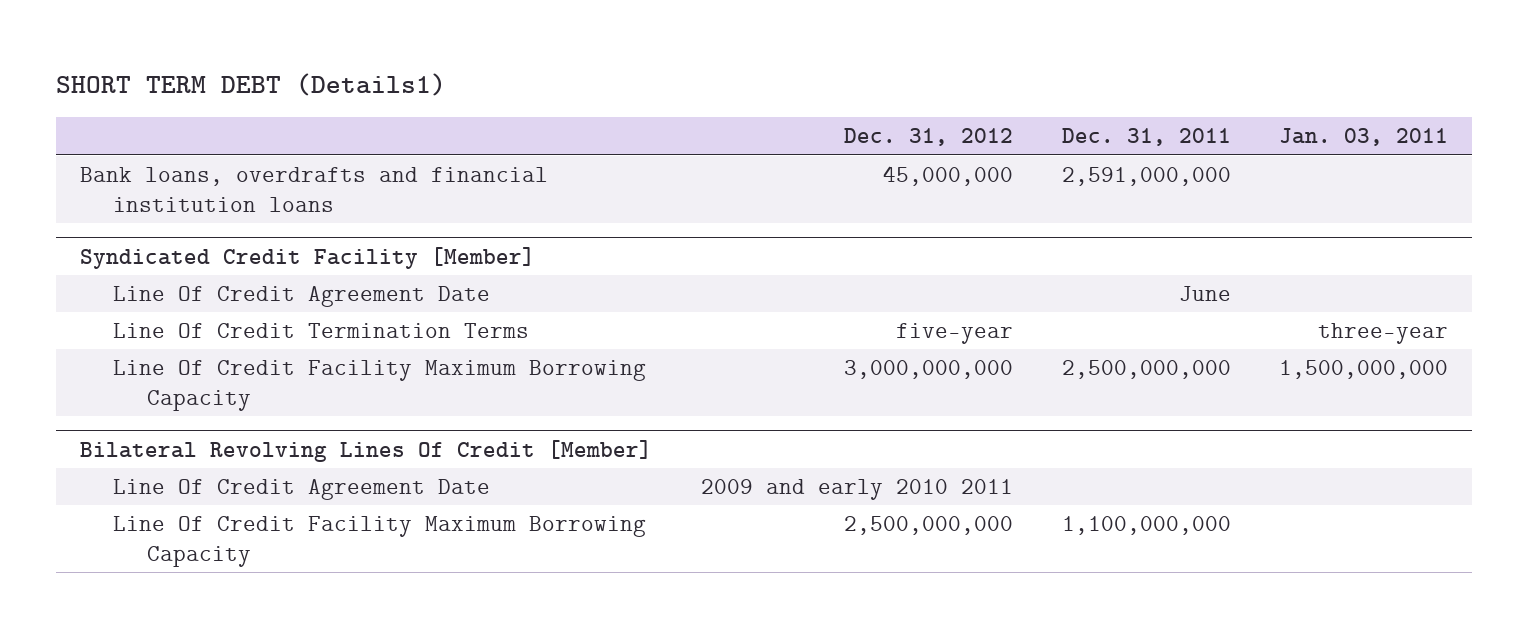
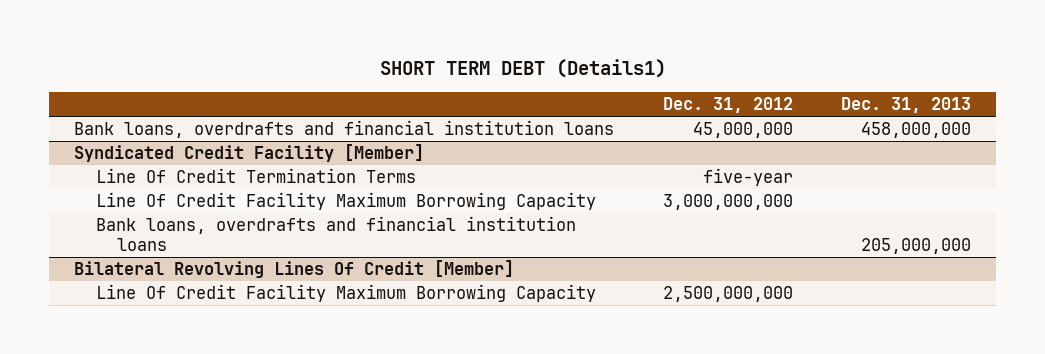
- | Dec. 31, 2012 | Dec. 31, 2011 | Jan. 03, 2011
+ | Dec. 31, 2012 | Dec. 31, 2013
@ Syndicated Credit Facility [Member]
- Line Of Credit Agreement Date | | June |
+ Bank loans, overdrafts and financial institution loans | | 205,000,000
@ Bilateral Revolving Lines Of Credit [Member]
- Line Of Credit Agreement Date | 2009 and early 2010 2011 | |

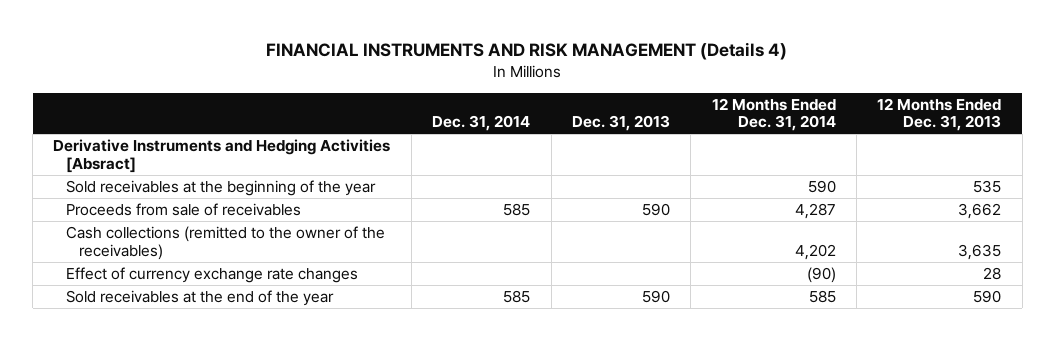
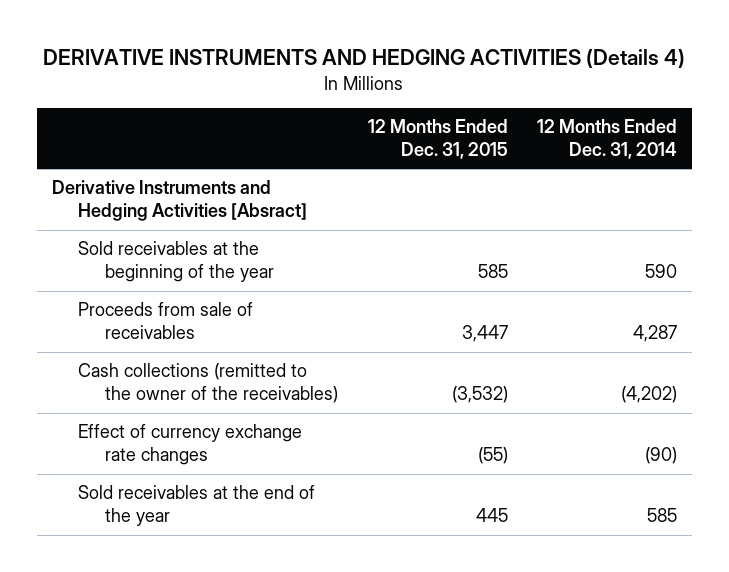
- FINANCIAL INSTRUMENTS AND RISK MANAGEMENT (Details 4)
+ DERIVATIVE INSTRUMENTS AND HEDGING ACTIVITIES (Details 4)
- | Dec. 31, 2014 | Dec. 31, 2013 | 12 Months Ended Dec. 31, 2014 | 12 Months Ended Dec. 31, 2013
+ | 12 Months Ended Dec. 31, 2015 | 12 Months Ended Dec. 31, 2014
- Cash collections (remitted to the owner of the receivables) | | | 4,202 | 3,635
+ Cash collections (remitted to the owner of the receivables) | (3,532) | (4,202)

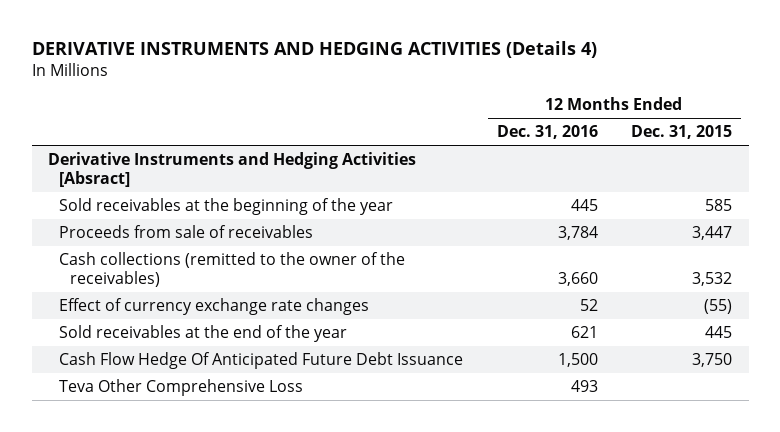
- | 12 Months Ended Dec. 31, 2015 | 12 Months Ended Dec. 31, 2014
+ | 12 Months Ended Dec. 31, 2016 | 12 Months Ended Dec. 31, 2015
- Cash collections (remitted to the owner of the receivables) | (3,532) | (4,202)
+ Cash collections (remitted to the owner of the receivables) | 3,660 | 3,532
+ Cash Flow Hedge Of Anticipated Future Debt Issuance | 1,500 | 3,750
+ Teva Other Comprehensive Loss | 493 |

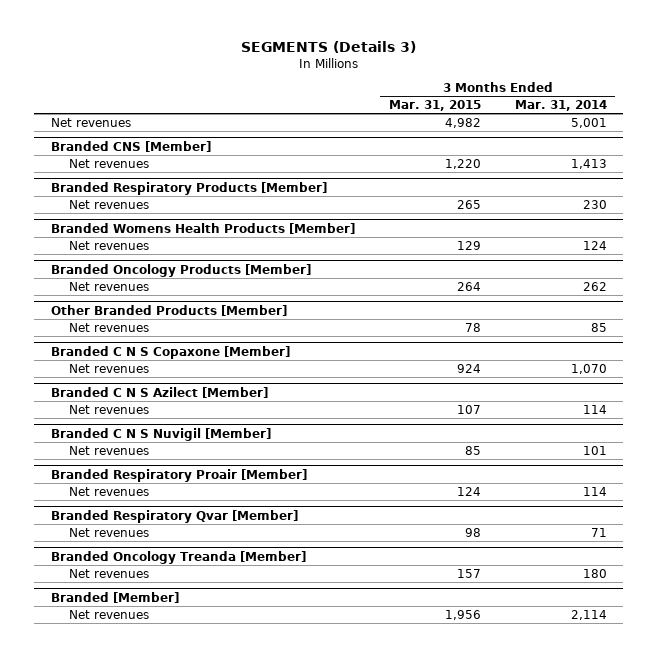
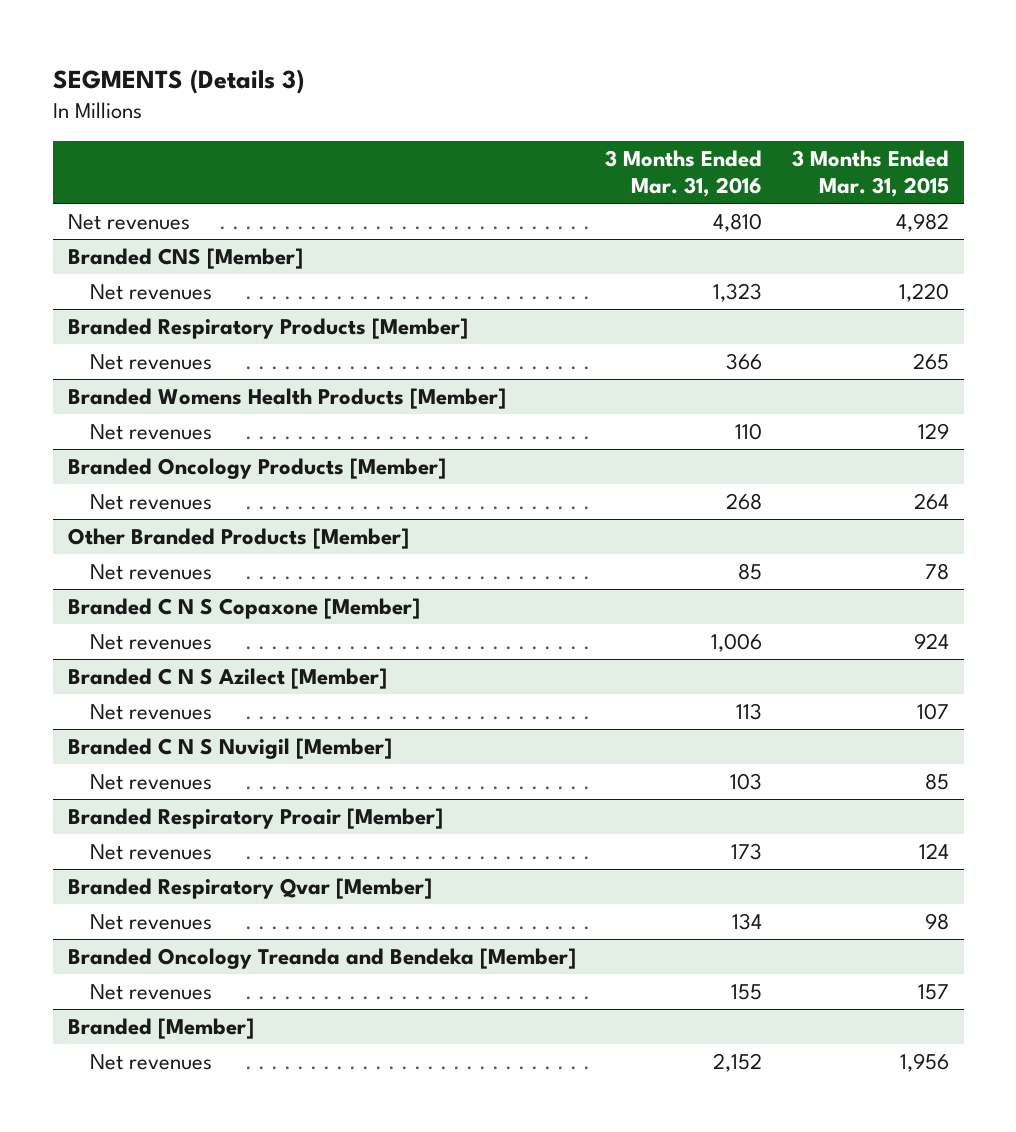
- | 3 Months Ended Mar. 31, 2015 | 3 Months Ended Mar. 31, 2014
+ | 3 Months Ended Mar. 31, 2016 | 3 Months Ended Mar. 31, 2015
- Branded Oncology Treanda [Member]
+ Branded Oncology Treanda and Bendeka [Member]

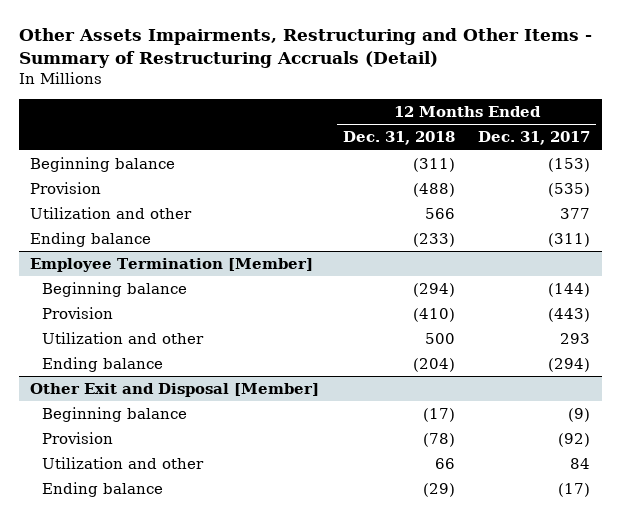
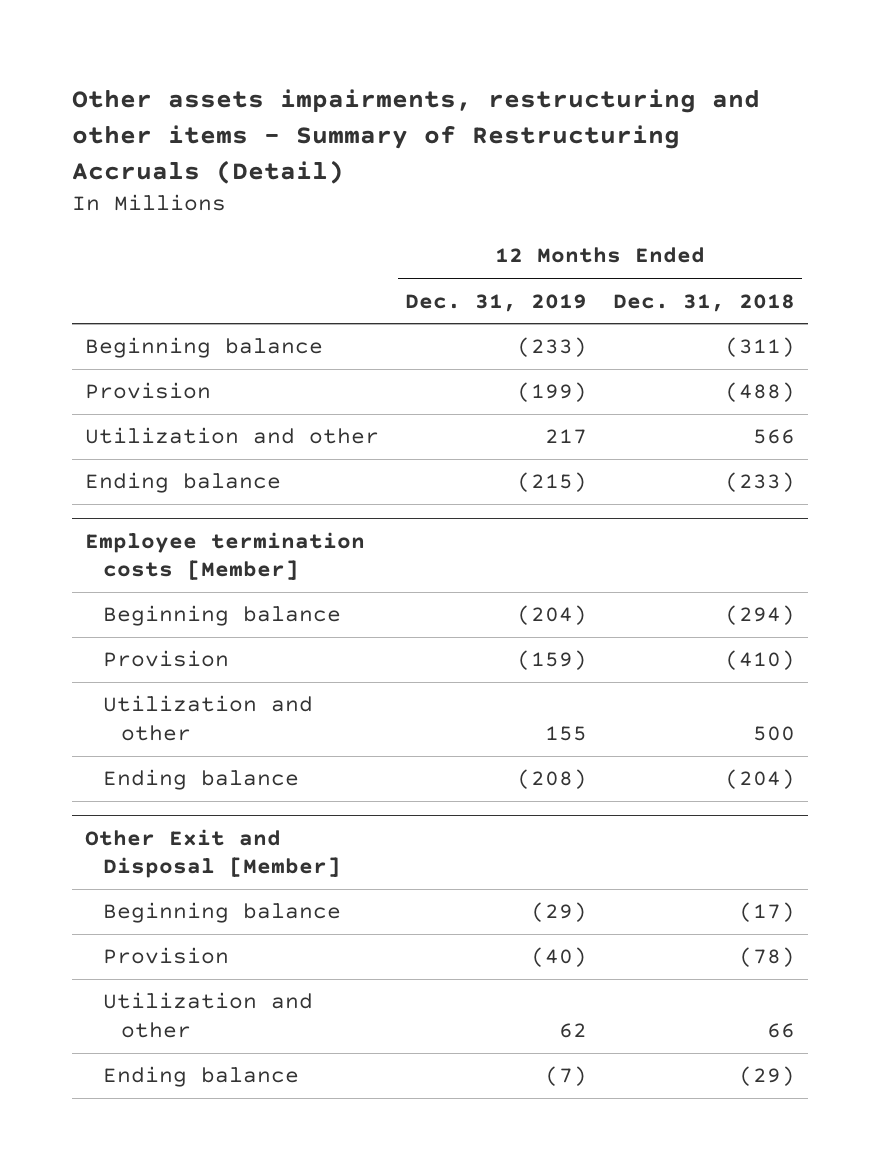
- Other Assets Impairments, Restructuring and Other Items - Summary of Restructuring Accruals (Detail)
+ Other assets impairments, restructuring and other items - Summary of Restructuring Accruals (Detail)
- | 12 Months Ended Dec. 31, 2018 | 12 Months Ended Dec. 31, 2017
+ | 12 Months Ended Dec. 31, 2019 | 12 Months Ended Dec. 31, 2018
- Employee Termination [Member]
+ Employee termination costs [Member]

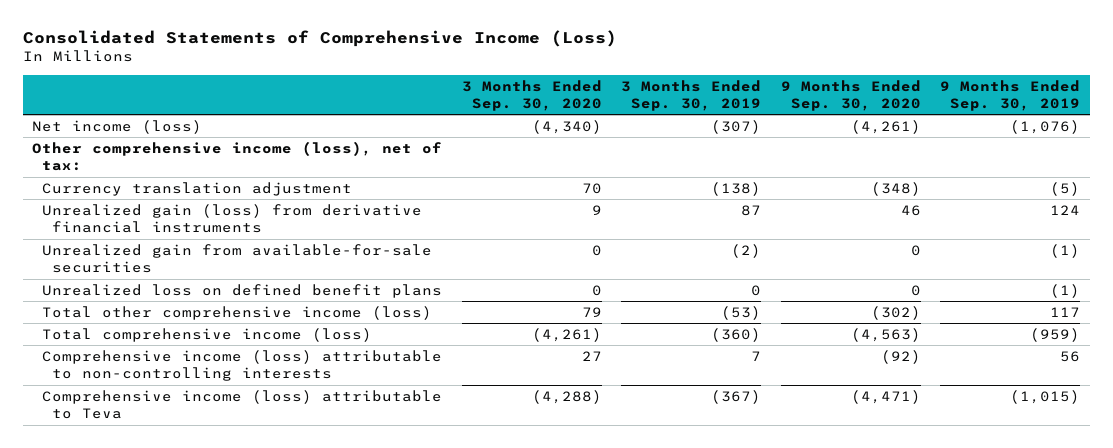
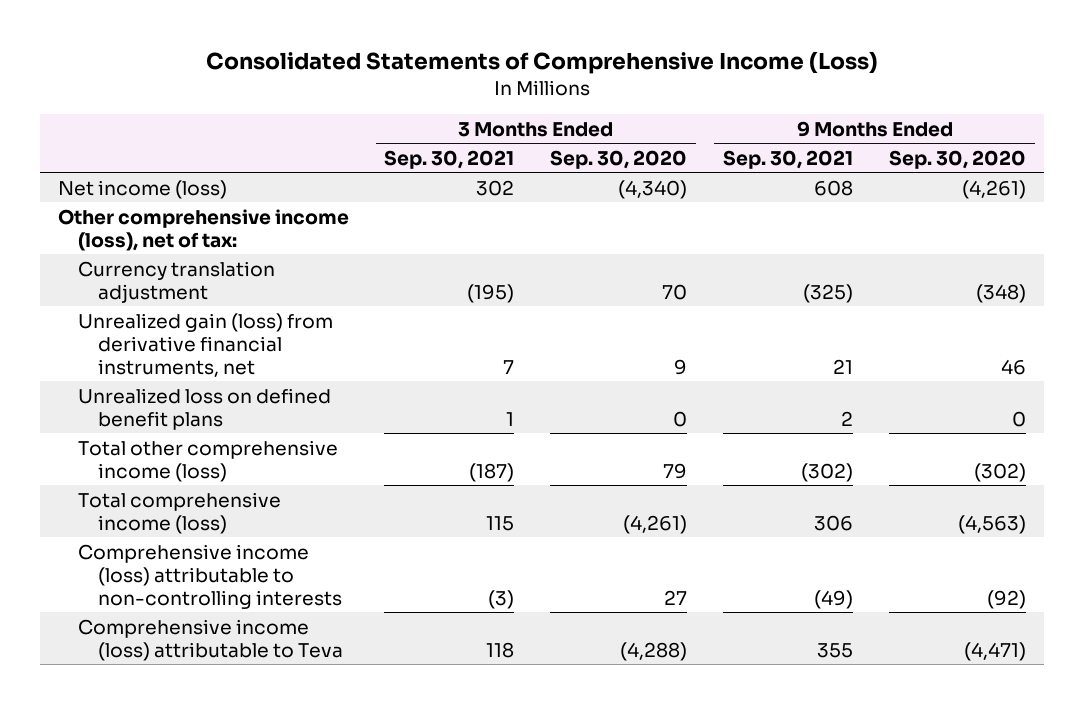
- | 3 Months Ended Sep. 30, 2020 | 3 Months Ended Sep. 30, 2019 | 9 Months Ended Sep. 30, 2020 | 9 Months Ended Sep. 30, 2019
+ | 3 Months Ended Sep. 30, 2021 | 3 Months Ended Sep. 30, 2020 | 9 Months Ended Sep. 30, 2021 | 9 Months Ended Sep. 30, 2020
- Unrealized gain (loss) from derivative financial instruments | 9 | 87 | 46 | 124
- Unrealized gain from available-for-sale securities | 0 | (2) | 0 | (1)
+ Unrealized gain (loss) from derivative financial instruments, net | 7 | 9 | 21 | 46

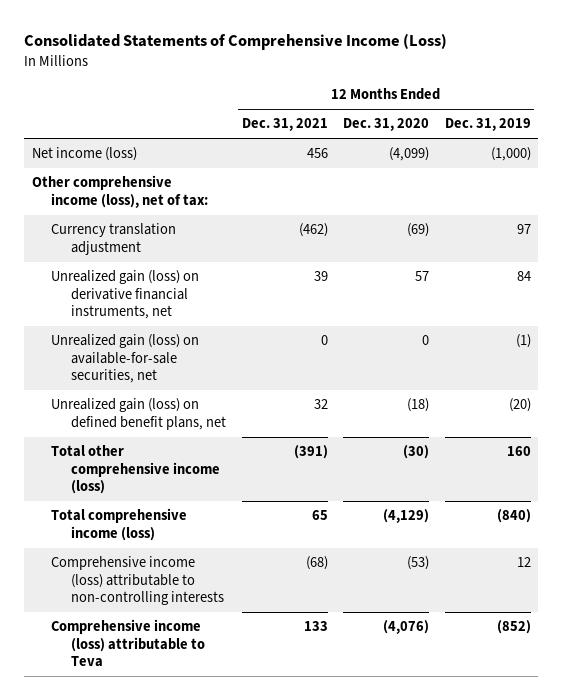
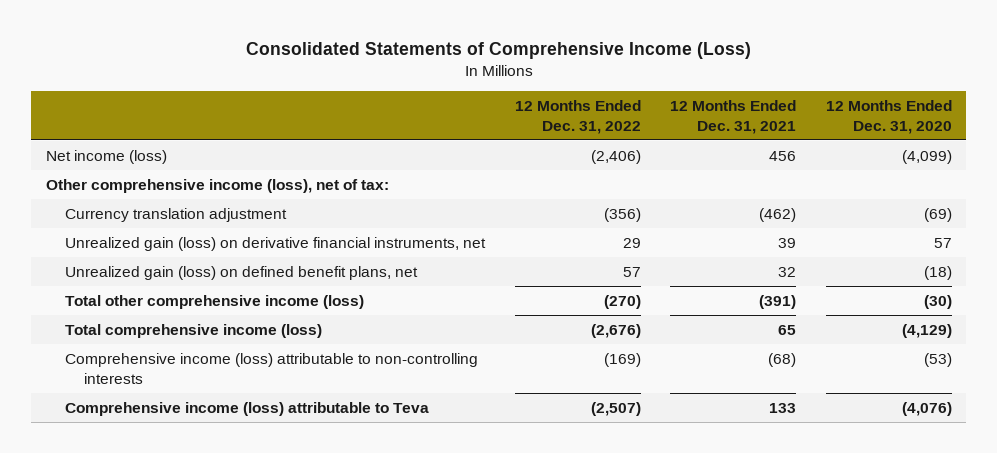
- | 12 Months Ended Dec. 31, 2021 | 12 Months Ended Dec. 31, 2020 | 12 Months Ended Dec. 31, 2019
+ | 12 Months Ended Dec. 31, 2022 | 12 Months Ended Dec. 31, 2021 | 12 Months Ended Dec. 31, 2020
- Unrealized gain (loss) on available-for-sale securities, net | 0 | 0 | (1)

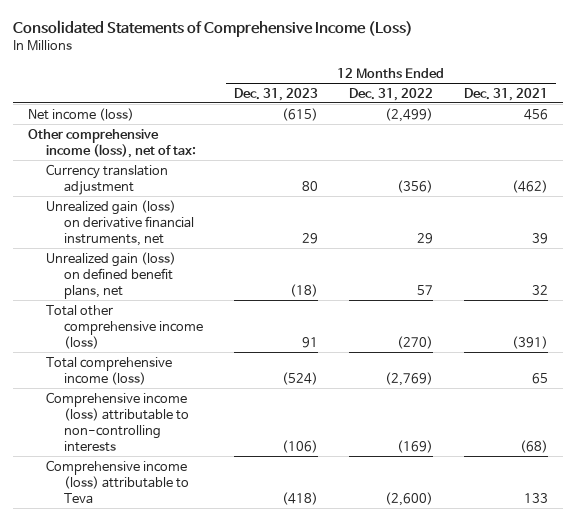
- | 12 Months Ended Dec. 31, 2022 | 12 Months Ended Dec. 31, 2021 | 12 Months Ended Dec. 31, 2020
+ | 12 Months Ended Dec. 31, 2023 | 12 Months Ended Dec. 31, 2022 | 12 Months Ended Dec. 31, 2021
- Net income (loss) | (2,406) | 456 | (4,099)
+ Net income (loss) | (615) | (2,499) | 456
- Total comprehensive income (loss) | (2,676) | 65 | (4,129)
+ Total comprehensive income (loss) | (524) | (2,769) | 65
- Comprehensive income (loss) attributable to Teva | (2,507) | 133 | (4,076)
+ Comprehensive income (loss) attributable to Teva | (418) | (2,600) | 133

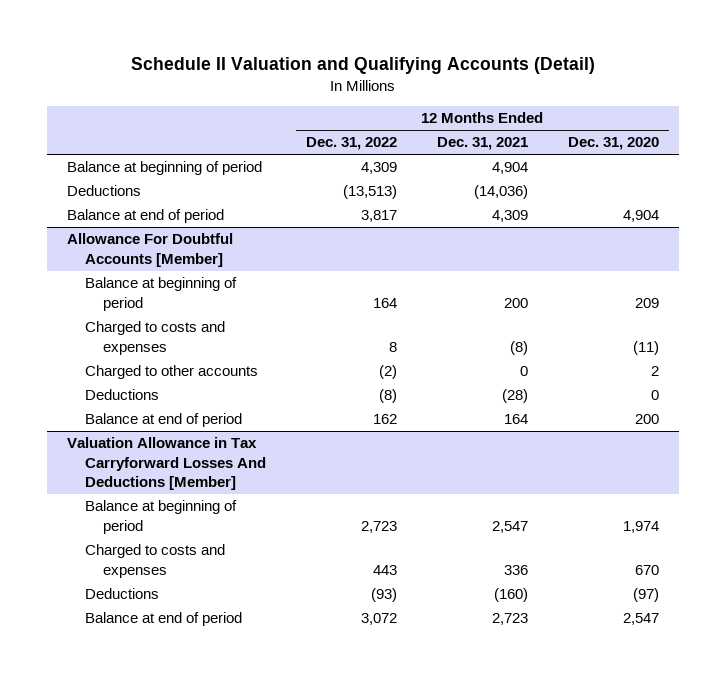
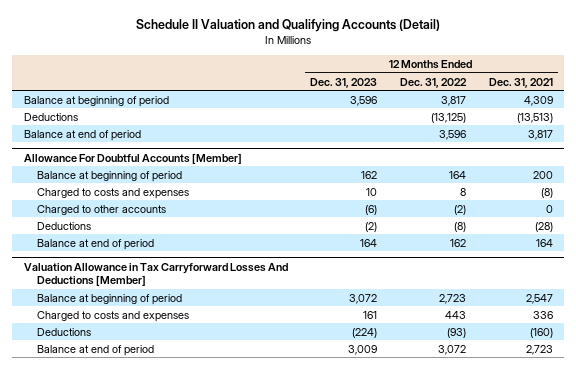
- | 12 Months Ended Dec. 31, 2022 | 12 Months Ended Dec. 31, 2021 | 12 Months Ended Dec. 31, 2020
+ | 12 Months Ended Dec. 31, 2023 | 12 Months Ended Dec. 31, 2022 | 12 Months Ended Dec. 31, 2021
- Balance at beginning of period | 4,309 | 4,904 |
- Deductions | (13,513) | (14,036) |
- Balance at end of period | 3,817 | 4,309 | 4,904
+ Balance at beginning of period | 3,596 | 3,817 | 4,309
+ Deductions | | (13,125) | (13,513)
+ Balance at end of period | | 3,596 | 3,817

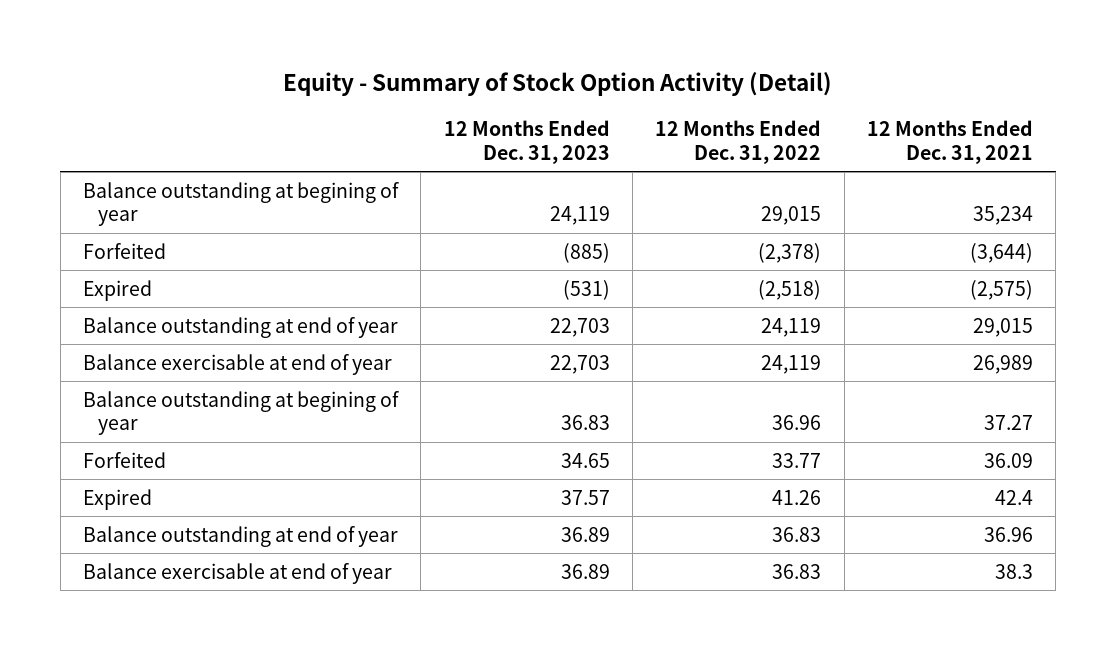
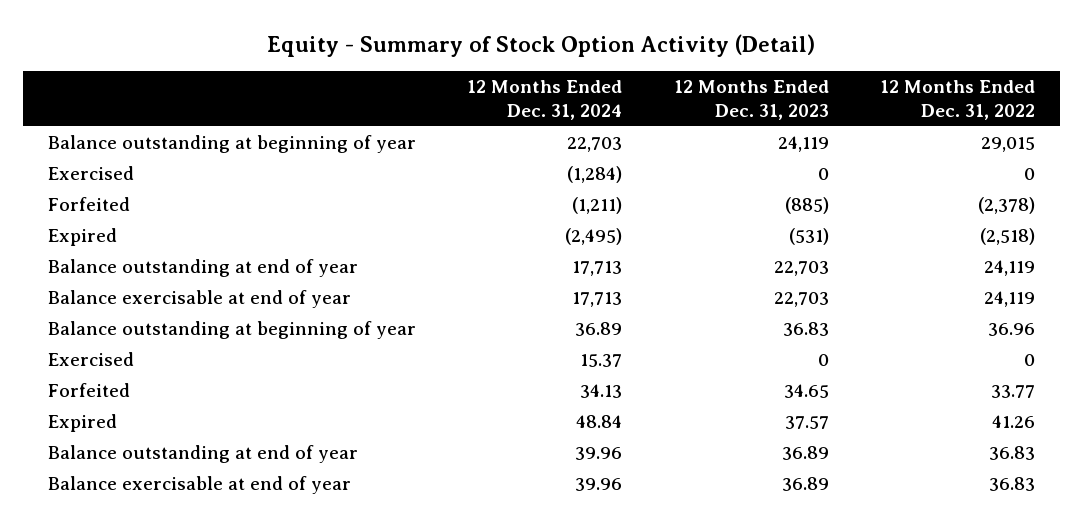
- | 12 Months Ended Dec. 31, 2023 | 12 Months Ended Dec. 31, 2022 | 12 Months Ended Dec. 31, 2021
+ | 12 Months Ended Dec. 31, 2024 | 12 Months Ended Dec. 31, 2023 | 12 Months Ended Dec. 31, 2022
- Balance outstanding at begining of year | 24,119 | 29,015 | 35,234
+ Balance outstanding at beginning of year | 22,703 | 24,119 | 29,015
+ Exercised | (1,284) | 0 | 0
- Balance outstanding at begining of year | 36.83 | 36.96 | 37.27
+ Balance outstanding at beginning of year | 36.89 | 36.83 | 36.96
+ Exercised | 15.37 | 0 | 0

